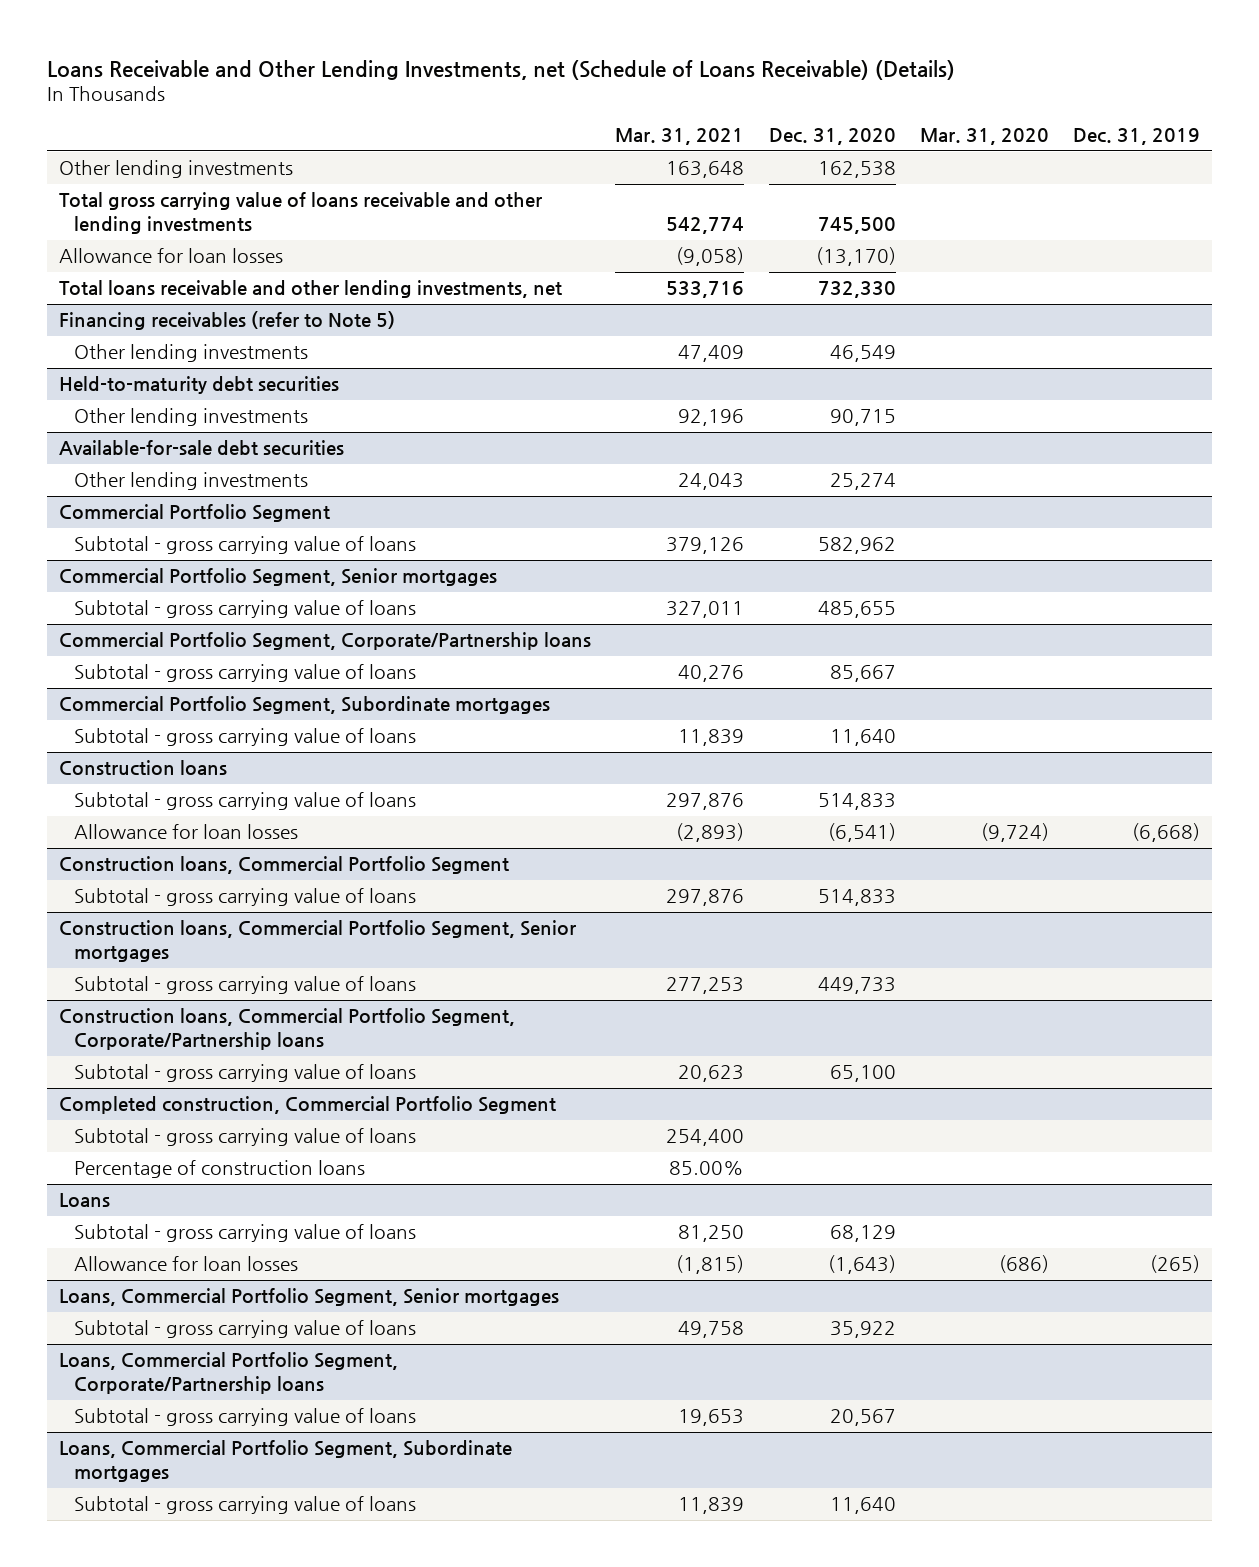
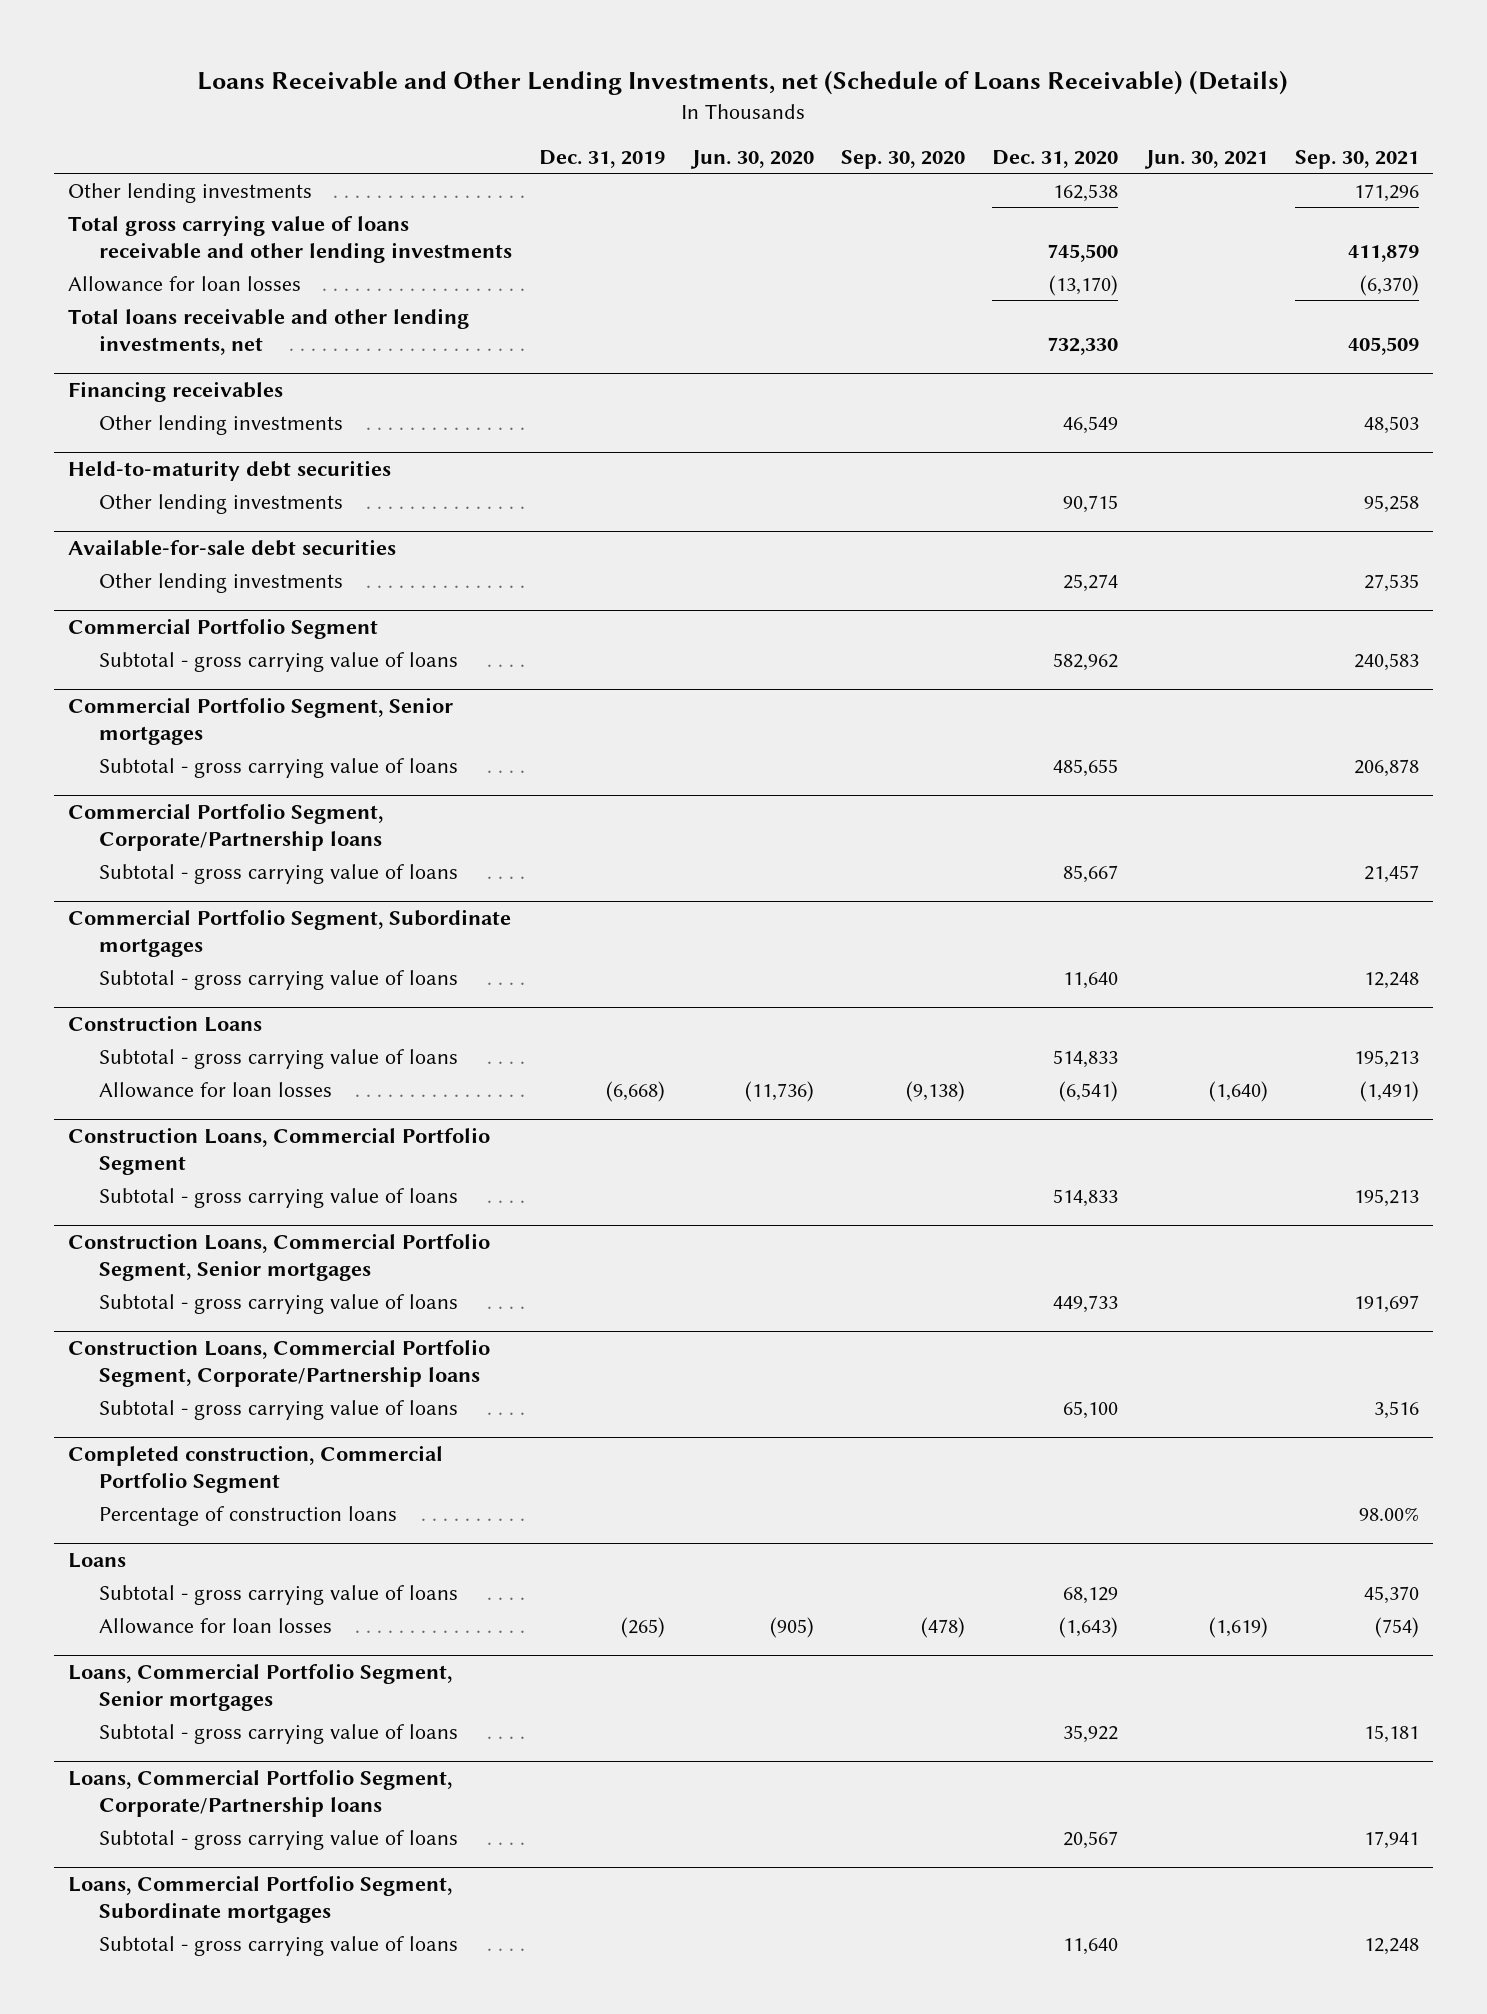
- | Mar. 31, 2021 | Dec. 31, 2020 | Mar. 31, 2020 | Dec. 31, 2019
+ | Dec. 31, 2019 | Jun. 30, 2020 | Sep. 30, 2020 | Dec. 31, 2020 | Jun. 30, 2021 | Sep. 30, 2021
- Financing receivables (refer to Note 5)
+ Financing receivables
- Construction loans
+ Construction Loans
- Construction loans, Commercial Portfolio Segment
+ Construction Loans, Commercial Portfolio Segment
- Construction loans, Commercial Portfolio Segment, Senior mortgages
+ Construction Loans, Commercial Portfolio Segment, Senior mortgages
- Construction loans, Commercial Portfolio Segment, Corporate/Partnership loans
+ Construction Loans, Commercial Portfolio Segment, Corporate/Partnership loans
@ Completed construction, Commercial Portfolio Segment
- Subtotal - gross carrying value of loans | 254,400 | | |

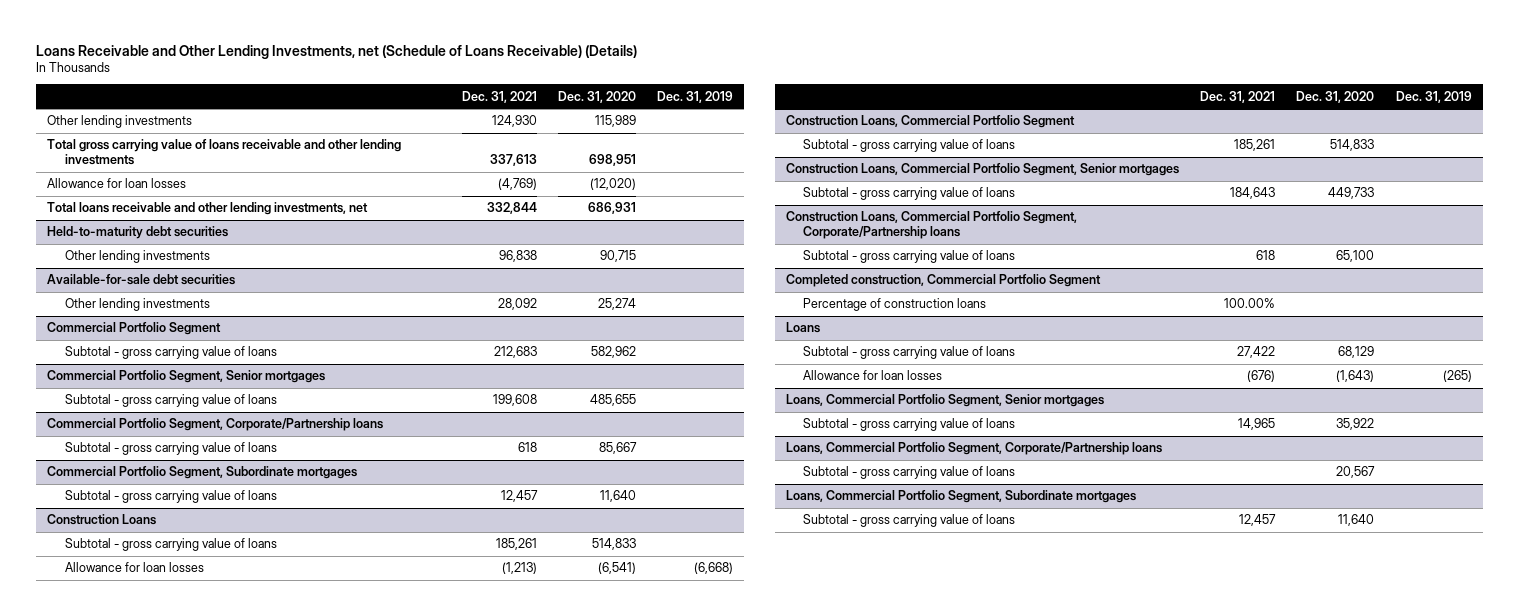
- | Dec. 31, 2019 | Jun. 30, 2020 | Sep. 30, 2020 | Dec. 31, 2020 | Jun. 30, 2021 | Sep. 30, 2021
+ | Dec. 31, 2021 | Dec. 31, 2020 | Dec. 31, 2019
- Other lending investments | | | | 162,538 | | 171,296
- Total gross carrying value of loans receivable and other lending investments | | | | 745,500 | | 411,879
- Allowance for loan losses | | | | (13,170) | | (6,370)
- Total loans receivable and other lending investments, net | | | | 732,330 | | 405,509
- Financing receivables
- Other lending investments | | | | 46,549 | | 48,503
+ Other lending investments | 124,930 | 115,989 |
+ Total gross carrying value of loans receivable and other lending investments | 337,613 | 698,951 |
+ Allowance for loan losses | (4,769) | (12,020) |
+ Total loans receivable and other lending investments, net | 332,844 | 686,931 |

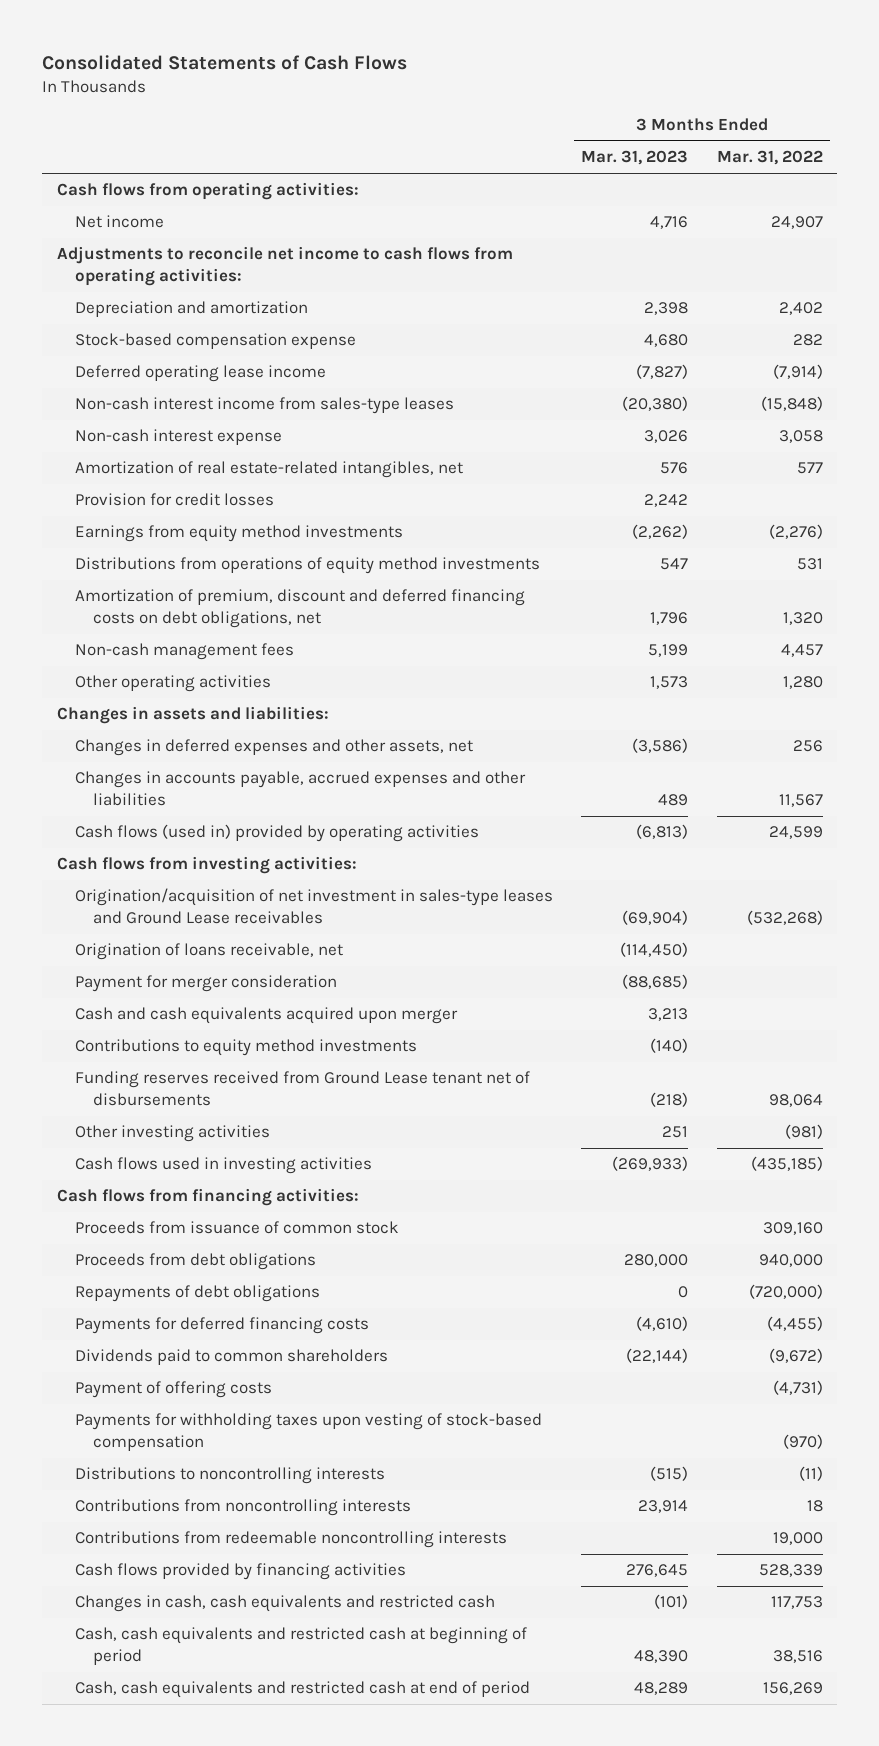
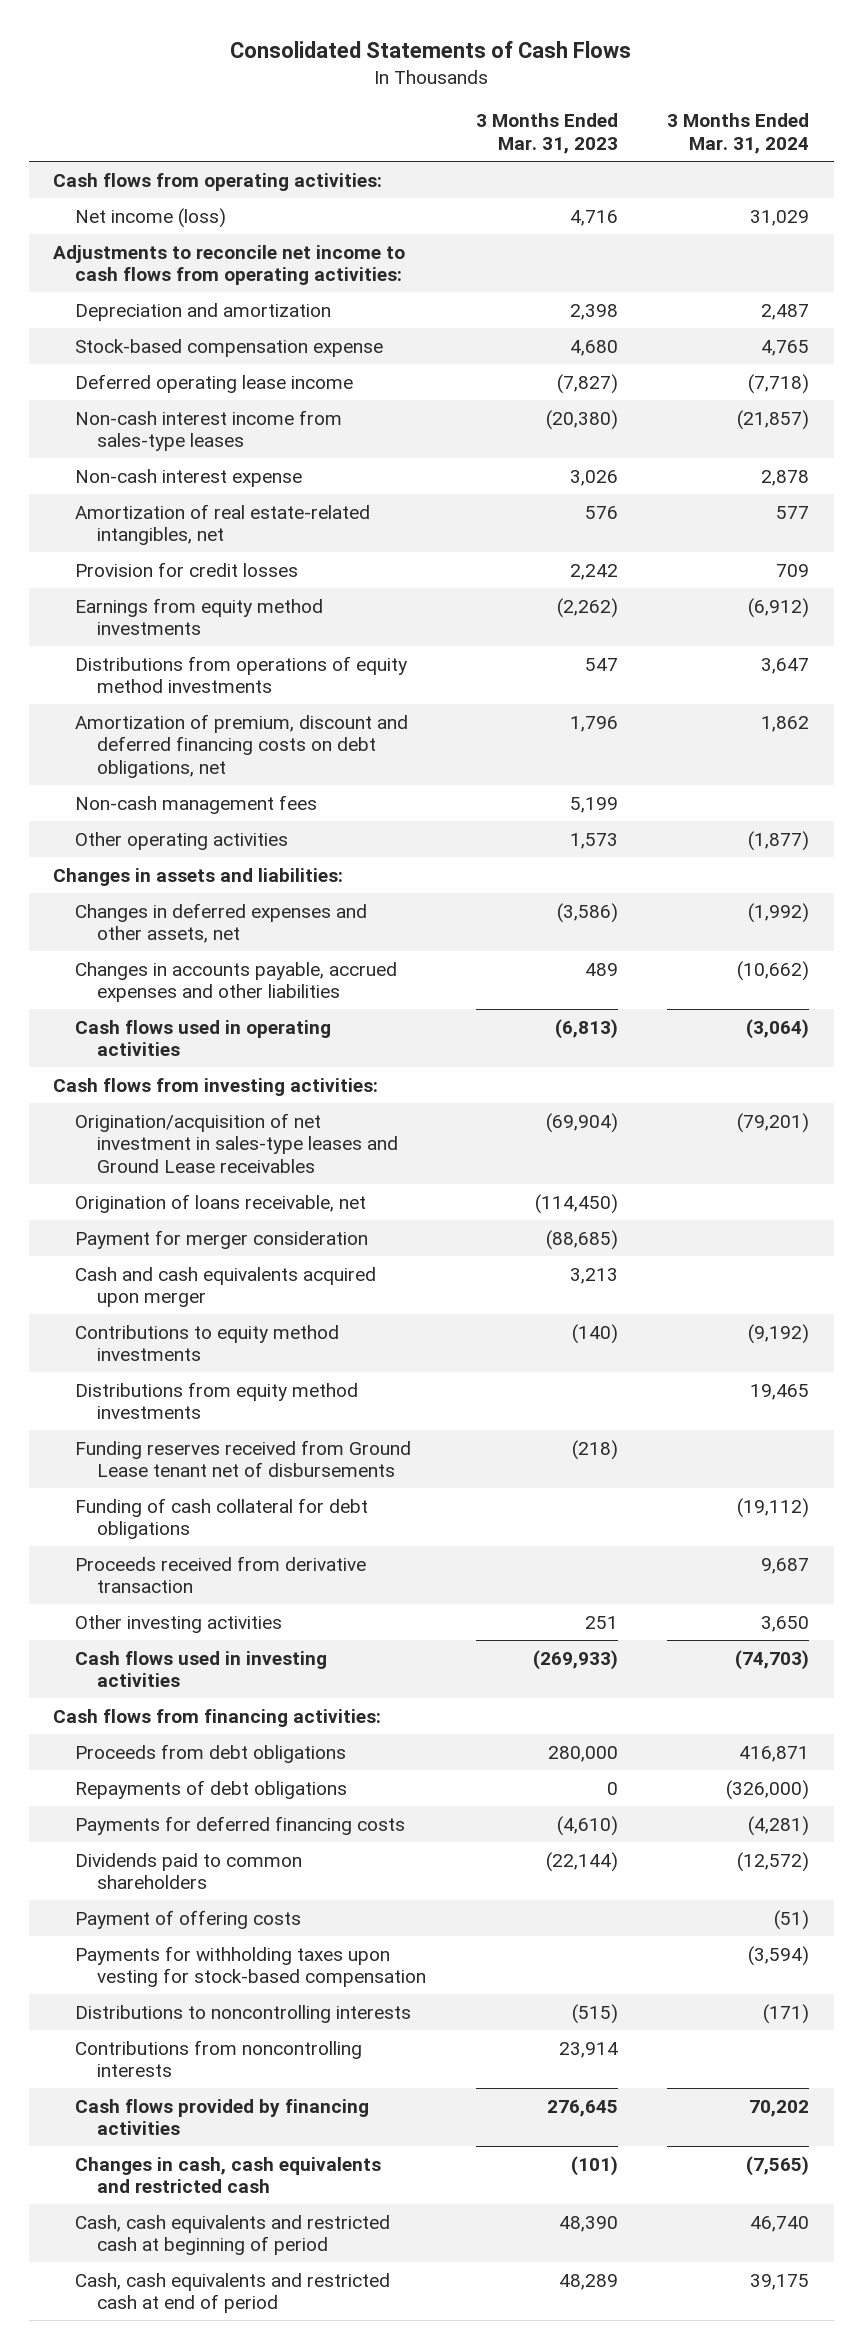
- | 3 Months Ended Mar. 31, 2023 | 3 Months Ended Mar. 31, 2022
+ | 3 Months Ended Mar. 31, 2023 | 3 Months Ended Mar. 31, 2024
- Net income | 4,716 | 24,907
+ Net income (loss) | 4,716 | 31,029
- Cash flows (used in) provided by operating activities | (6,813) | 24,599
+ Cash flows used in operating activities | (6,813) | (3,064)
+ Distributions from equity method investments | | 19,465
+ Funding of cash collateral for debt obligations | | (19,112)
+ Proceeds received from derivative transaction | | 9,687
- Proceeds from issuance of common stock | | 309,160
- Payments for withholding taxes upon vesting of stock-based compensation | | (970)
+ Payments for withholding taxes upon vesting for stock-based compensation | | (3,594)
- Contributions from redeemable noncontrolling interests | | 19,000

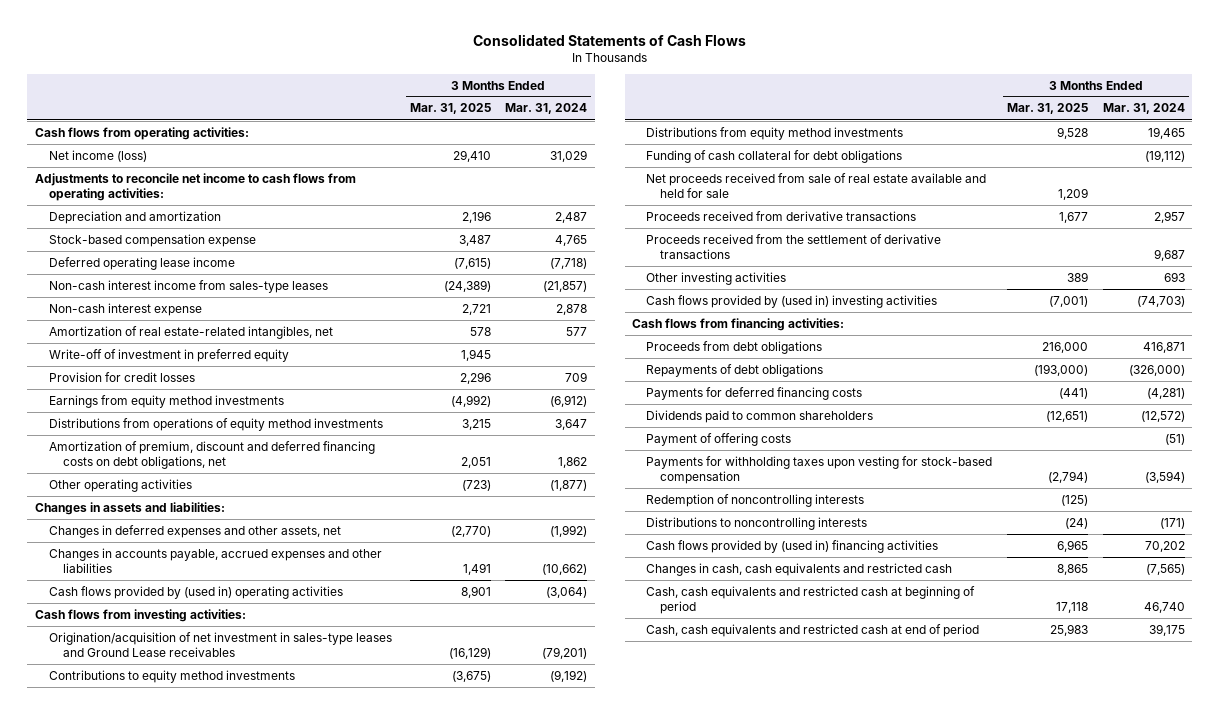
- | 3 Months Ended Mar. 31, 2023 | 3 Months Ended Mar. 31, 2024
+ | 3 Months Ended Mar. 31, 2025 | 3 Months Ended Mar. 31, 2024
+ Write-off of investment in preferred equity | 1,945 |
- Non-cash management fees | 5,199 |
- Cash flows used in operating activities | (6,813) | (3,064)
+ Cash flows provided by (used in) operating activities | 8,901 | (3,064)
- Origination of loans receivable, net | (114,450) |
- Payment for merger consideration | (88,685) |
- Cash and cash equivalents acquired upon merger | 3,213 |
- Funding reserves received from Ground Lease tenant net of disbursements | (218) |
- Proceeds received from derivative transaction | | 9,687
- Other investing activities | 251 | 3,650
- Cash flows used in investing activities | (269,933) | (74,703)
+ Net proceeds received from sale of real estate available and held for sale | 1,209 |
+ Proceeds received from derivative transactions | 1,677 | 2,957
+ Proceeds received from the settlement of derivative transactions | | 9,687
+ Other investing activities | 389 | 693
+ Cash flows provided by (used in) investing activities | (7,001) | (74,703)
+ Redemption of noncontrolling interests | (125) |
- Contributions from noncontrolling interests | 23,914 |
- Cash flows provided by financing activities | 276,645 | 70,202
+ Cash flows provided by (used in) financing activities | 6,965 | 70,202

